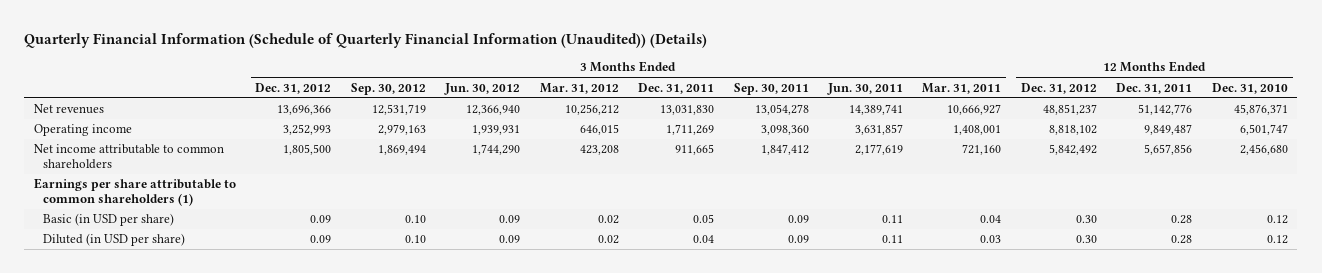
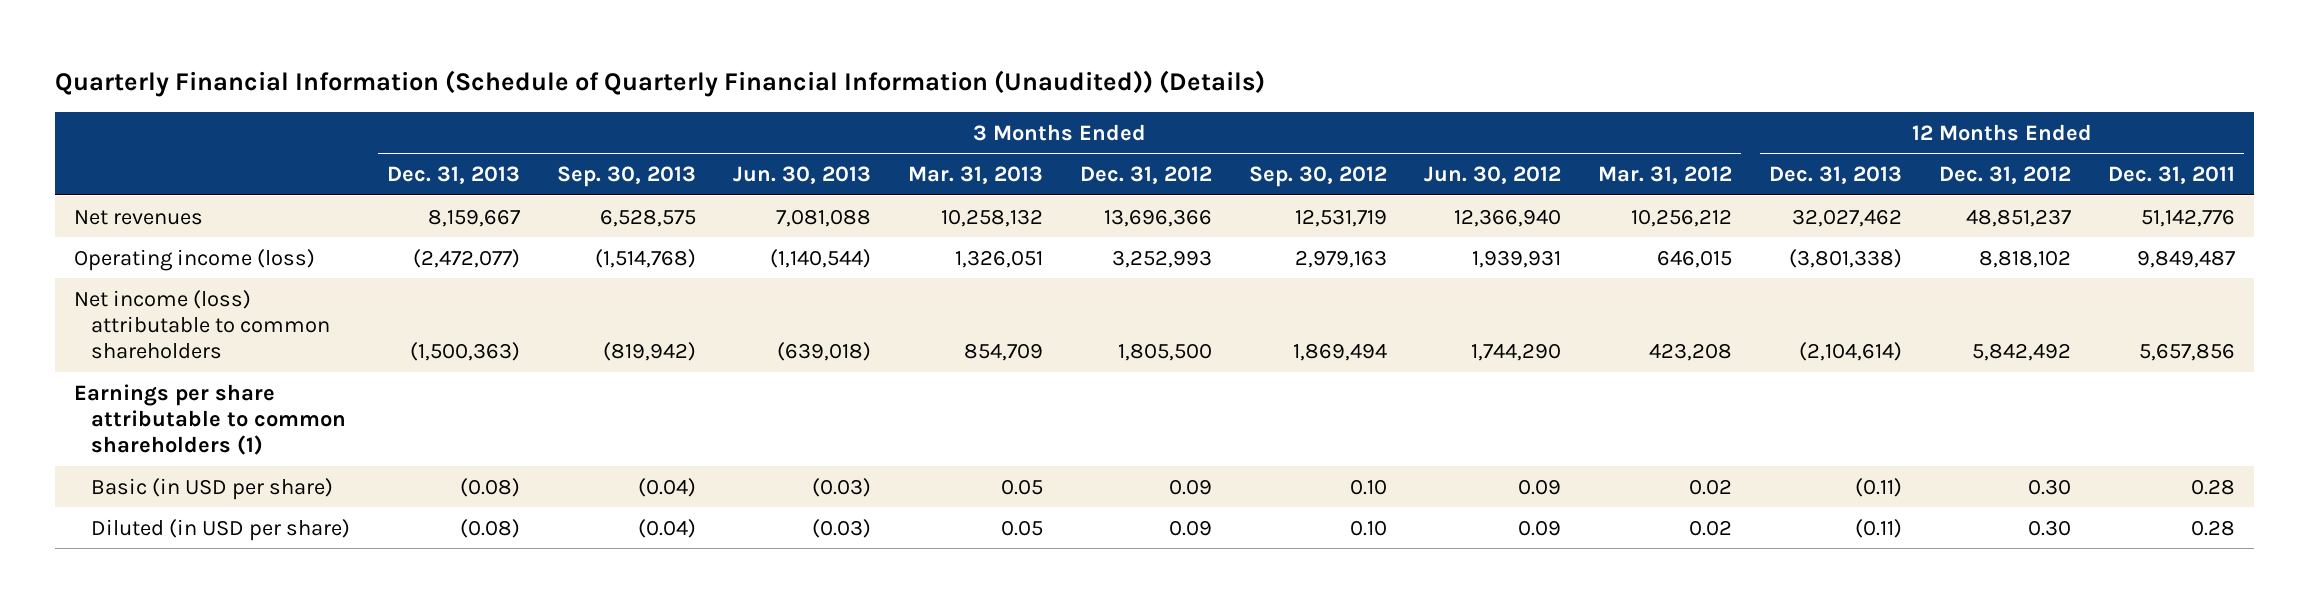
- | 3 Months Ended Dec. 31, 2012 | 3 Months Ended Sep. 30, 2012 | 3 Months Ended Jun. 30, 2012 | 3 Months Ended Mar. 31, 2012 | 3 Months Ended Dec. 31, 2011 | 3 Months Ended Sep. 30, 2011 | 3 Months Ended Jun. 30, 2011 | 3 Months Ended Mar. 31, 2011 | 12 Months Ended Dec. 31, 2012 | 12 Months Ended Dec. 31, 2011 | 12 Months Ended Dec. 31, 2010
+ | 3 Months Ended Dec. 31, 2013 | 3 Months Ended Sep. 30, 2013 | 3 Months Ended Jun. 30, 2013 | 3 Months Ended Mar. 31, 2013 | 3 Months Ended Dec. 31, 2012 | 3 Months Ended Sep. 30, 2012 | 3 Months Ended Jun. 30, 2012 | 3 Months Ended Mar. 31, 2012 | 12 Months Ended Dec. 31, 2013 | 12 Months Ended Dec. 31, 2012 | 12 Months Ended Dec. 31, 2011
- Operating income | 3,252,993 | 2,979,163 | 1,939,931 | 646,015 | 1,711,269 | 3,098,360 | 3,631,857 | 1,408,001 | 8,818,102 | 9,849,487 | 6,501,747
- Net income attributable to common shareholders | 1,805,500 | 1,869,494 | 1,744,290 | 423,208 | 911,665 | 1,847,412 | 2,177,619 | 721,160 | 5,842,492 | 5,657,856 | 2,456,680
+ Operating income (loss) | (2,472,077) | (1,514,768) | (1,140,544) | 1,326,051 | 3,252,993 | 2,979,163 | 1,939,931 | 646,015 | (3,801,338) | 8,818,102 | 9,849,487
+ Net income (loss) attributable to common shareholders | (1,500,363) | (819,942) | (639,018) | 854,709 | 1,805,500 | 1,869,494 | 1,744,290 | 423,208 | (2,104,614) | 5,842,492 | 5,657,856

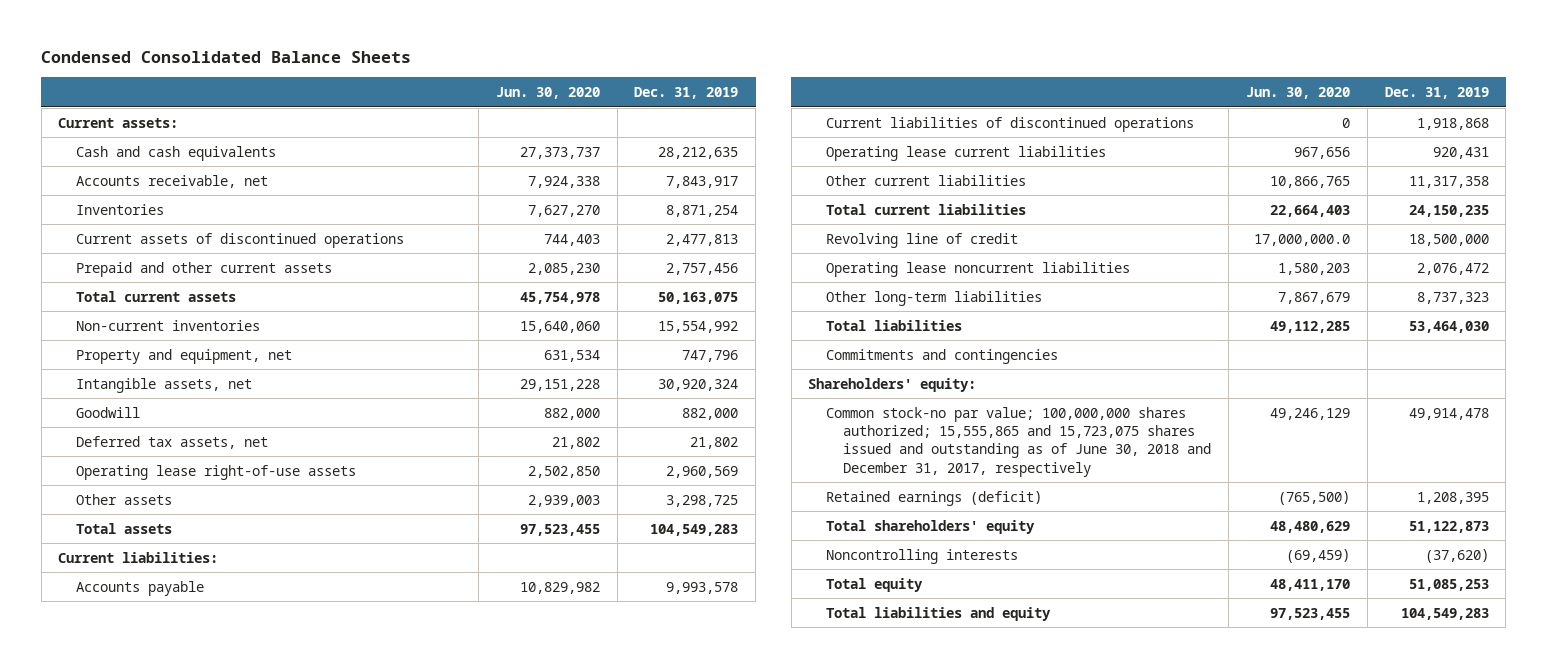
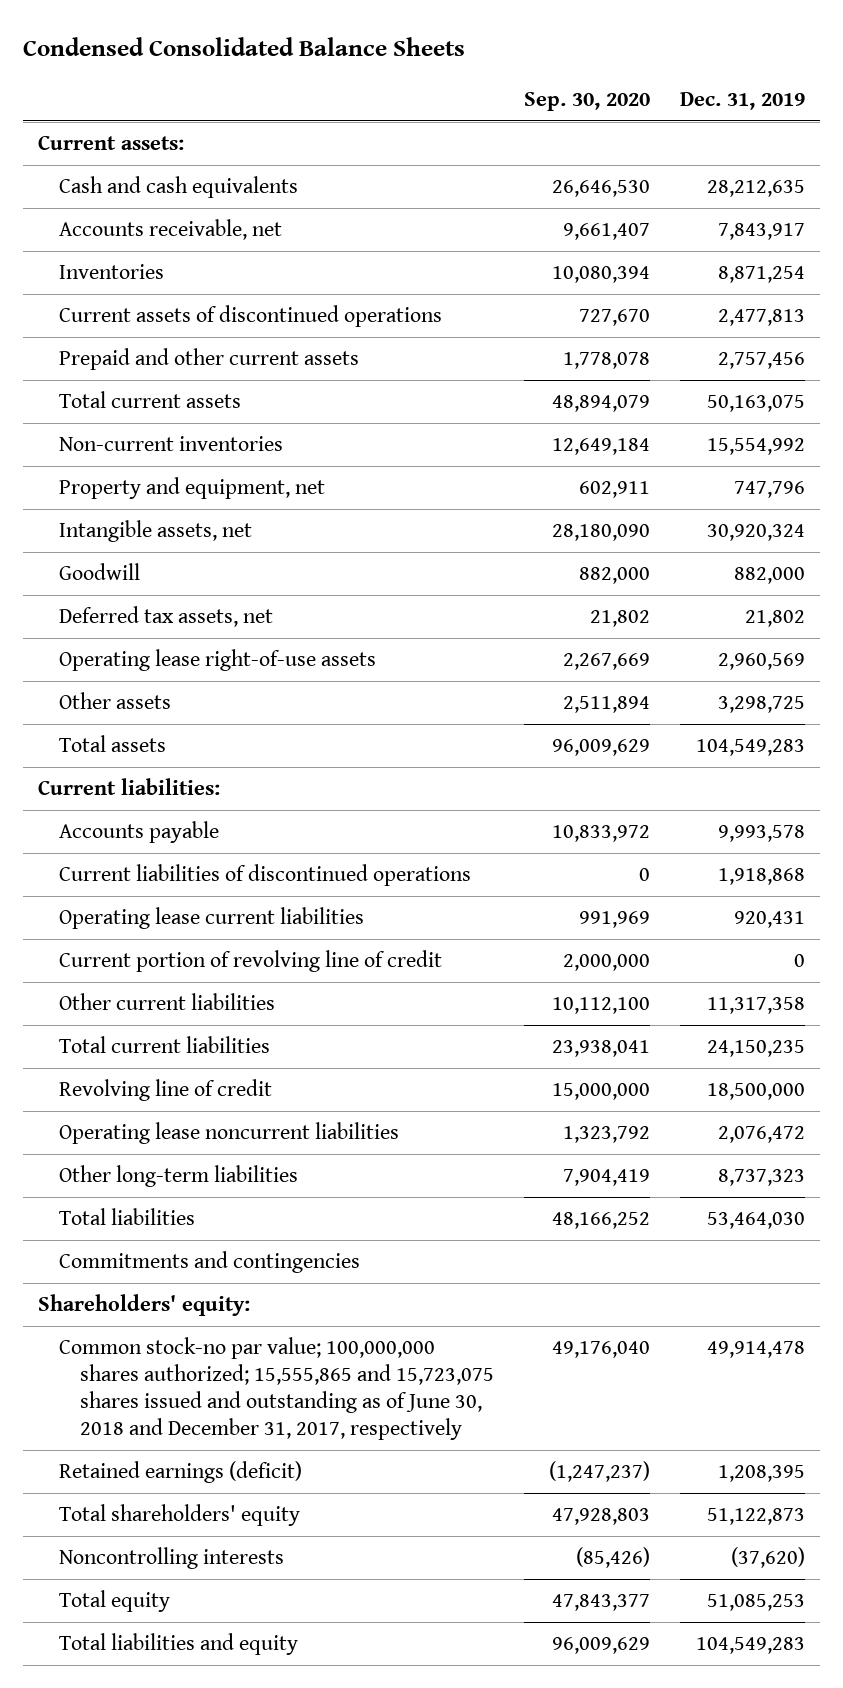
- | Jun. 30, 2020 | Dec. 31, 2019
+ | Sep. 30, 2020 | Dec. 31, 2019
+ Current portion of revolving line of credit | 2,000,000 | 0

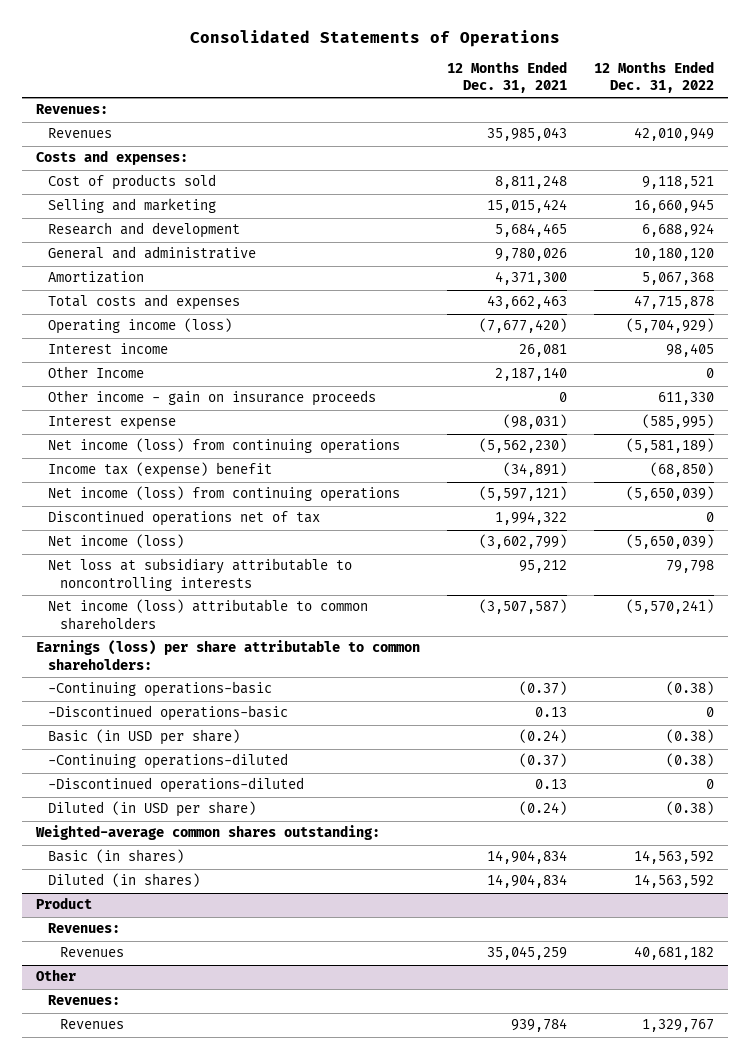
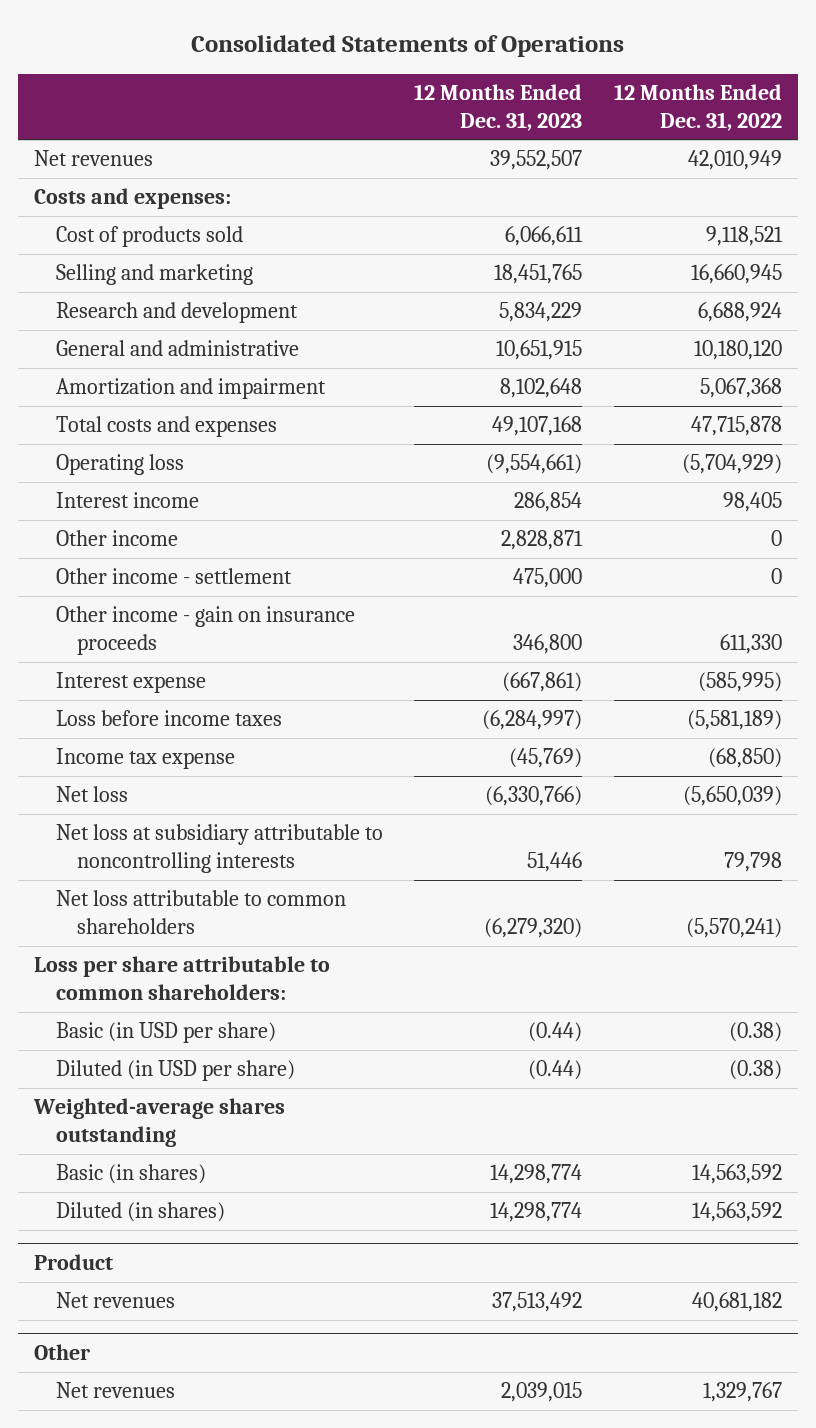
- | 12 Months Ended Dec. 31, 2021 | 12 Months Ended Dec. 31, 2022
+ | 12 Months Ended Dec. 31, 2023 | 12 Months Ended Dec. 31, 2022
- Revenues:
- Revenues | 35,985,043 | 42,010,949
+ Net revenues | 39,552,507 | 42,010,949
- Amortization | 4,371,300 | 5,067,368
+ Amortization and impairment | 8,102,648 | 5,067,368
- Operating income (loss) | (7,677,420) | (5,704,929)
+ Operating loss | (9,554,661) | (5,704,929)
- Other Income | 2,187,140 | 0
+ Other income | 2,828,871 | 0
+ Other income - settlement | 475,000 | 0
- Net income (loss) from continuing operations | (5,562,230) | (5,581,189)
- Income tax (expense) benefit | (34,891) | (68,850)
- Net income (loss) from continuing operations | (5,597,121) | (5,650,039)
- Discontinued operations net of tax | 1,994,322 | 0
- Net income (loss) | (3,602,799) | (5,650,039)
+ Loss before income taxes | (6,284,997) | (5,581,189)
+ Income tax expense | (45,769) | (68,850)
+ Net loss | (6,330,766) | (5,650,039)
- Net income (loss) attributable to common shareholders | (3,507,587) | (5,570,241)
- Earnings (loss) per share attributable to common shareholders:
- -Continuing operations-basic | (0.37) | (0.38)
- -Discontinued operations-basic | 0.13 | 0
+ Net loss attributable to common shareholders | (6,279,320) | (5,570,241)
+ Loss per share attributable to common shareholders:
- -Continuing operations-diluted | (0.37) | (0.38)
- -Discontinued operations-diluted | 0.13 | 0
- Weighted-average common shares outstanding:
+ Weighted-average shares outstanding
@ Product
- Revenues:
- Revenues | 35,045,259 | 40,681,182
+ Net revenues | 37,513,492 | 40,681,182
@ Other
- Revenues:
- Revenues | 939,784 | 1,329,767
+ Net revenues | 2,039,015 | 1,329,767

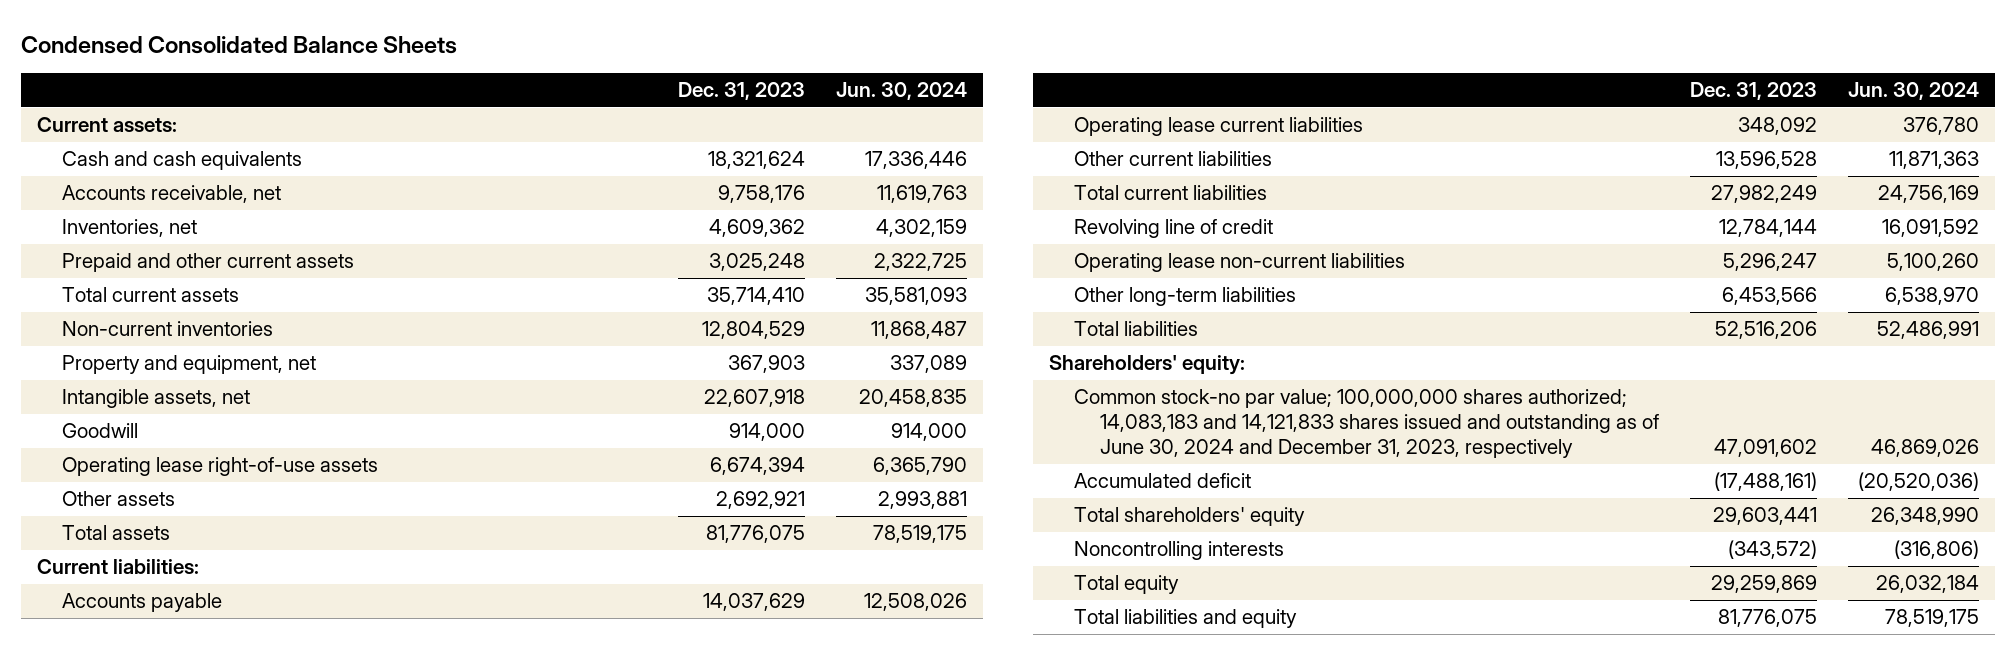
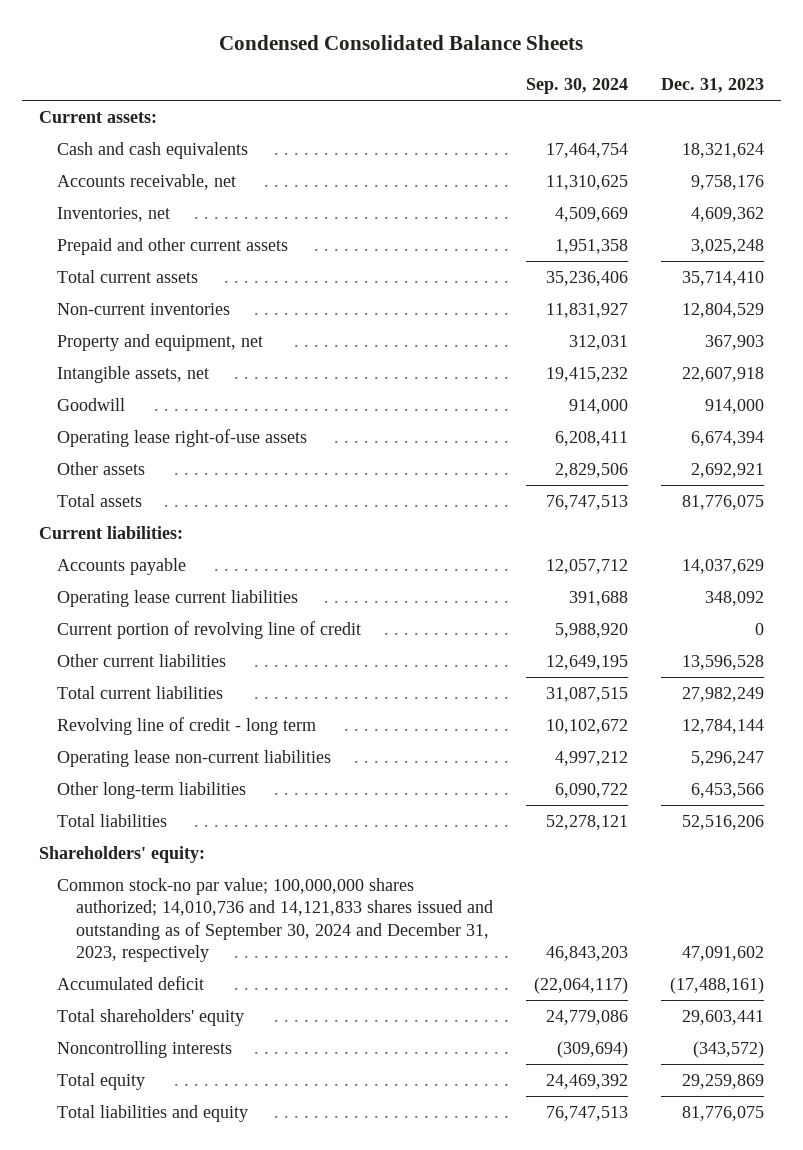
- | Dec. 31, 2023 | Jun. 30, 2024
+ | Sep. 30, 2024 | Dec. 31, 2023
+ Current portion of revolving line of credit | 5,988,920 | 0
- Revolving line of credit | 12,784,144 | 16,091,592
+ Revolving line of credit - long term | 10,102,672 | 12,784,144
- Common stock-no par value; 100,000,000 shares authorized; 14,083,183 and 14,121,833 shares issued and outstanding as of June 30, 2024 and December 31, 2023, respectively | 47,091,602 | 46,869,026
+ Common stock-no par value; 100,000,000 shares authorized; 14,010,736 and 14,121,833 shares issued and outstanding as of September 30, 2024 and December 31, 2023, respectively | 46,843,203 | 47,091,602

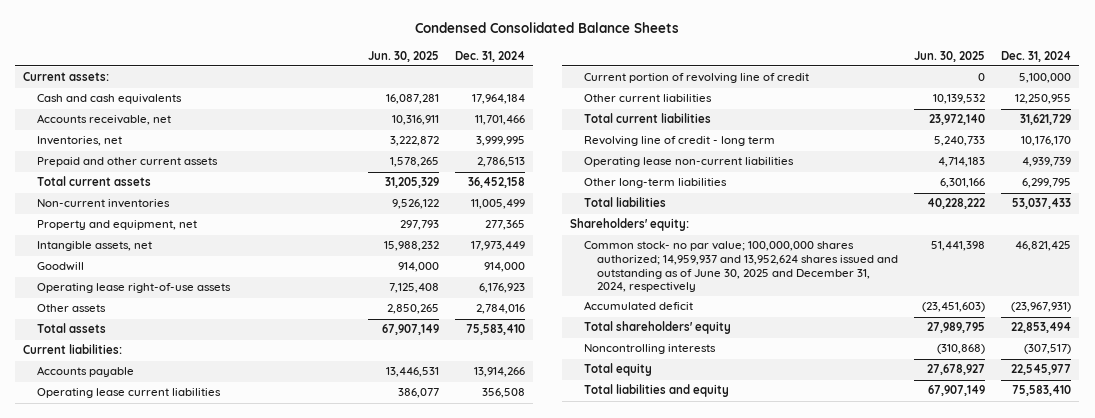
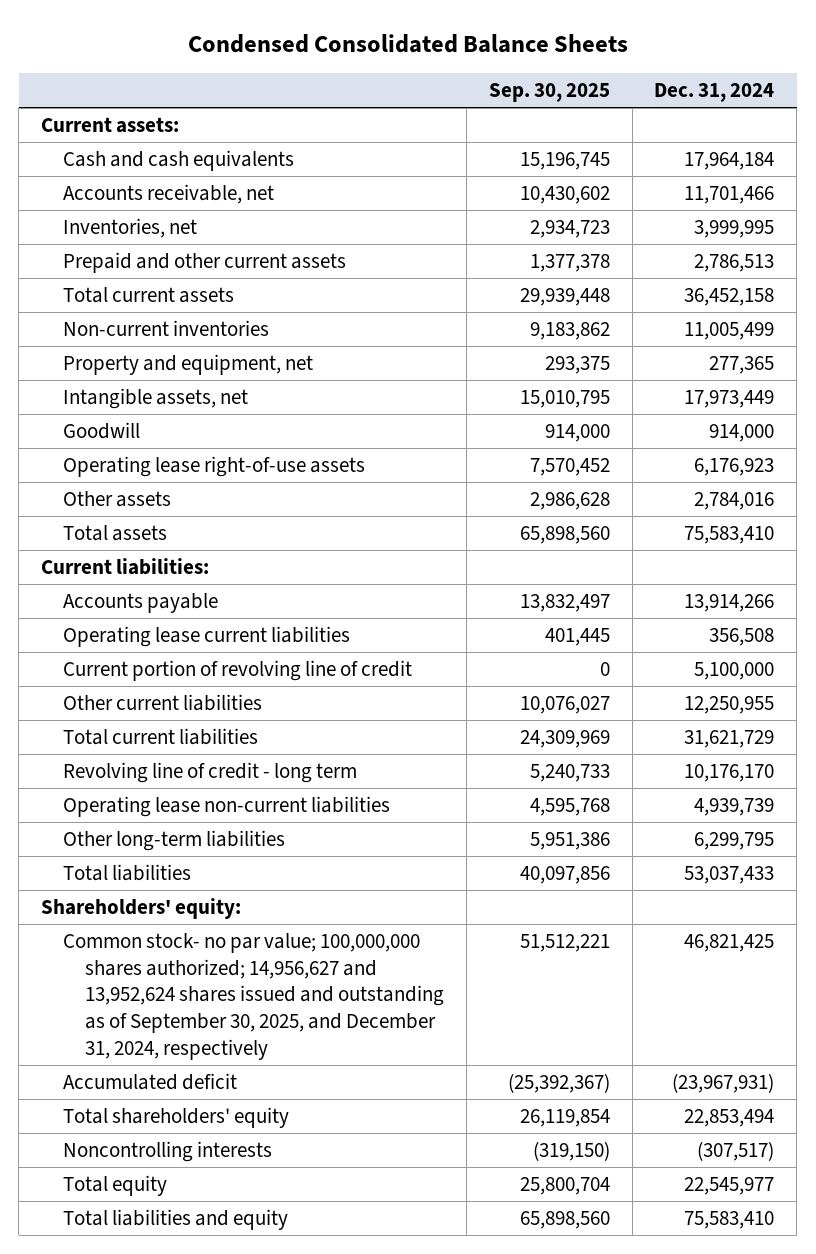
- | Jun. 30, 2025 | Dec. 31, 2024
+ | Sep. 30, 2025 | Dec. 31, 2024
- Common stock- no par value; 100,000,000 shares authorized; 14,959,937 and 13,952,624 shares issued and outstanding as of June 30, 2025 and December 31, 2024, respectively | 51,441,398 | 46,821,425
+ Common stock- no par value; 100,000,000 shares authorized; 14,956,627 and 13,952,624 shares issued and outstanding as of September 30, 2025, and December 31, 2024, respectively | 51,512,221 | 46,821,425

